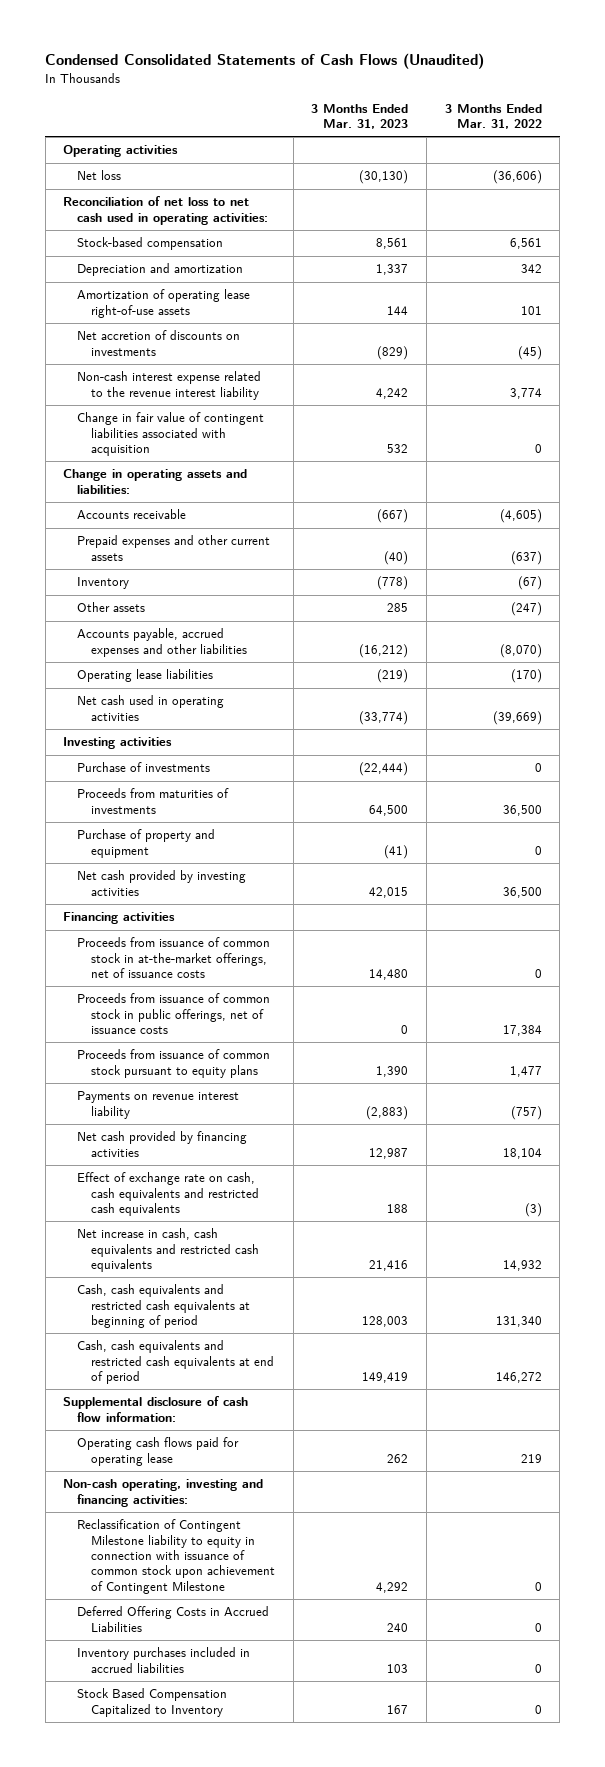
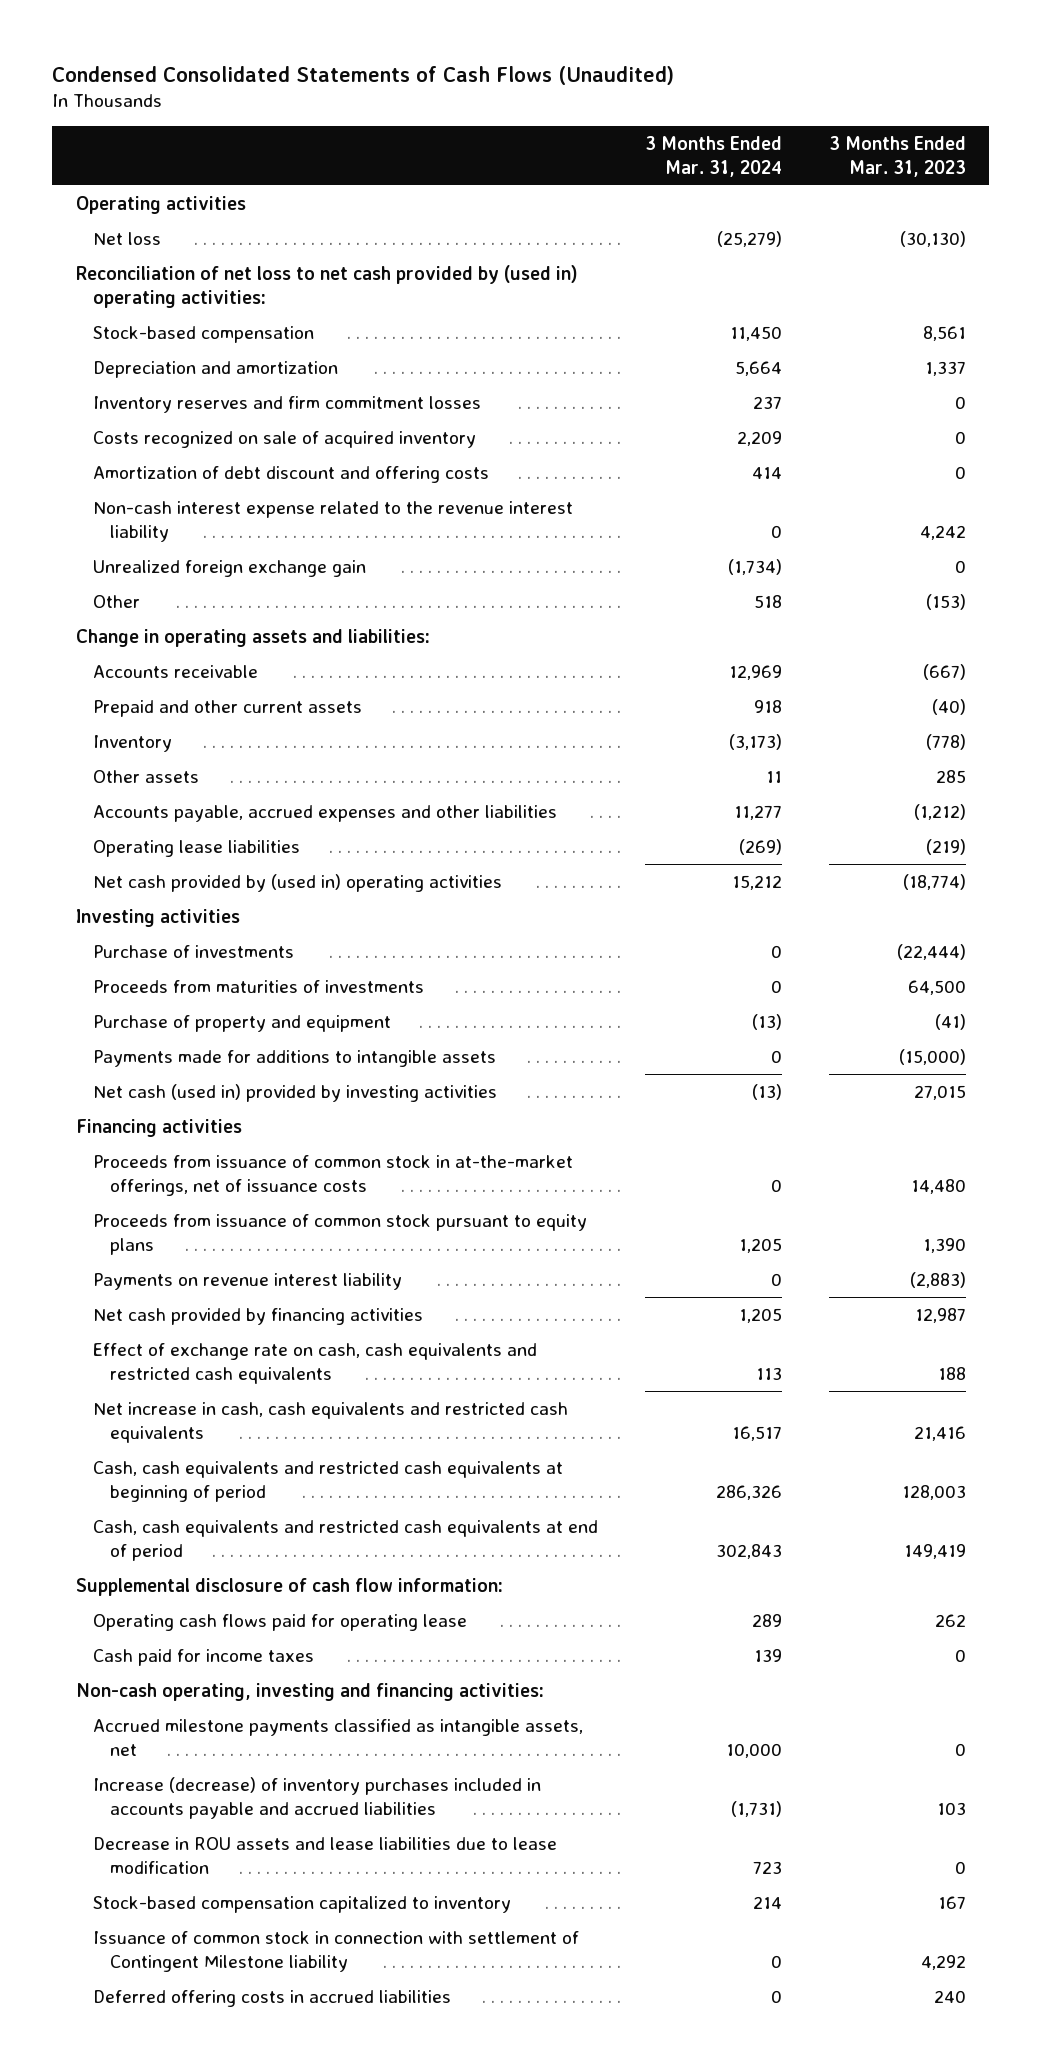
- | 3 Months Ended Mar. 31, 2023 | 3 Months Ended Mar. 31, 2022
+ | 3 Months Ended Mar. 31, 2024 | 3 Months Ended Mar. 31, 2023
- Reconciliation of net loss to net cash used in operating activities:
+ Reconciliation of net loss to net cash provided by (used in) operating activities:
- Amortization of operating lease right-of-use assets | 144 | 101
- Net accretion of discounts on investments | (829) | (45)
+ Inventory reserves and firm commitment losses | 237 | 0
+ Costs recognized on sale of acquired inventory | 2,209 | 0
+ Amortization of debt discount and offering costs | 414 | 0
- Change in fair value of contingent liabilities associated with acquisition | 532 | 0
+ Unrealized foreign exchange gain | (1,734) | 0
+ Other | 518 | (153)
- Prepaid expenses and other current assets | (40) | (637)
+ Prepaid and other current assets | 918 | (40)
- Accounts payable, accrued expenses and other liabilities | (16,212) | (8,070)
+ Accounts payable, accrued expenses and other liabilities | 11,277 | (1,212)
- Net cash used in operating activities | (33,774) | (39,669)
+ Net cash provided by (used in) operating activities | 15,212 | (18,774)
- Net cash provided by investing activities | 42,015 | 36,500
+ Payments made for additions to intangible assets | 0 | (15,000)
+ Net cash (used in) provided by investing activities | (13) | 27,015
- Proceeds from issuance of common stock in public offerings, net of issuance costs | 0 | 17,384
+ Cash paid for income taxes | 139 | 0
- Reclassification of Contingent Milestone liability to equity in connection with issuance of common stock upon achievement of Contingent Milestone | 4,292 | 0
- Deferred Offering Costs in Accrued Liabilities | 240 | 0
- Inventory purchases included in accrued liabilities | 103 | 0
- Stock Based Compensation Capitalized to Inventory | 167 | 0
+ Accrued milestone payments classified as intangible assets, net | 10,000 | 0
+ Increase (decrease) of inventory purchases included in accounts payable and accrued liabilities | (1,731) | 103
+ Decrease in ROU assets and lease liabilities due to lease modification | 723 | 0
+ Stock-based compensation capitalized to inventory | 214 | 167
+ Issuance of common stock in connection with settlement of Contingent Milestone liability | 0 | 4,292
+ Deferred offering costs in accrued liabilities | 0 | 240

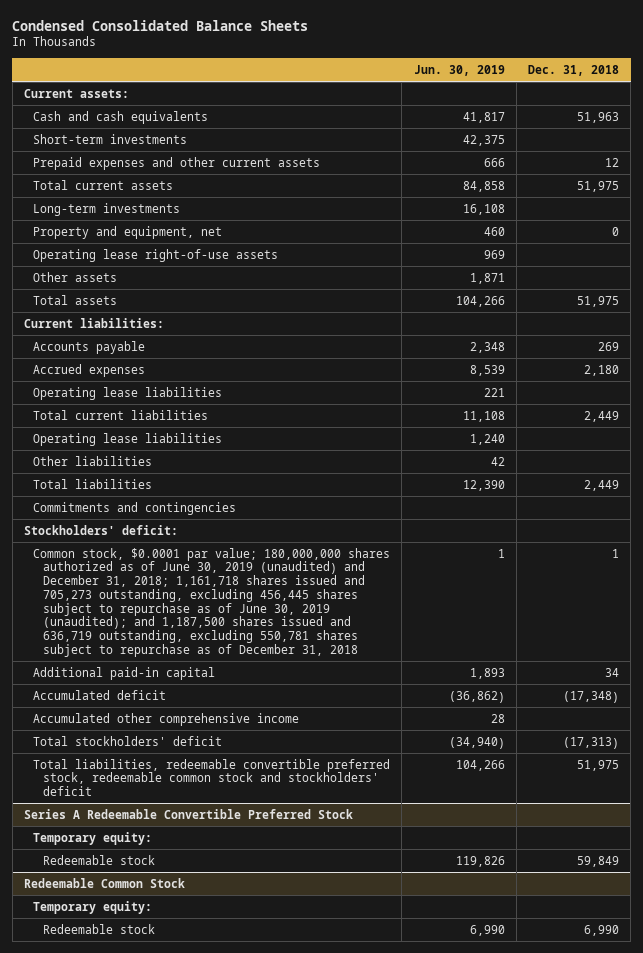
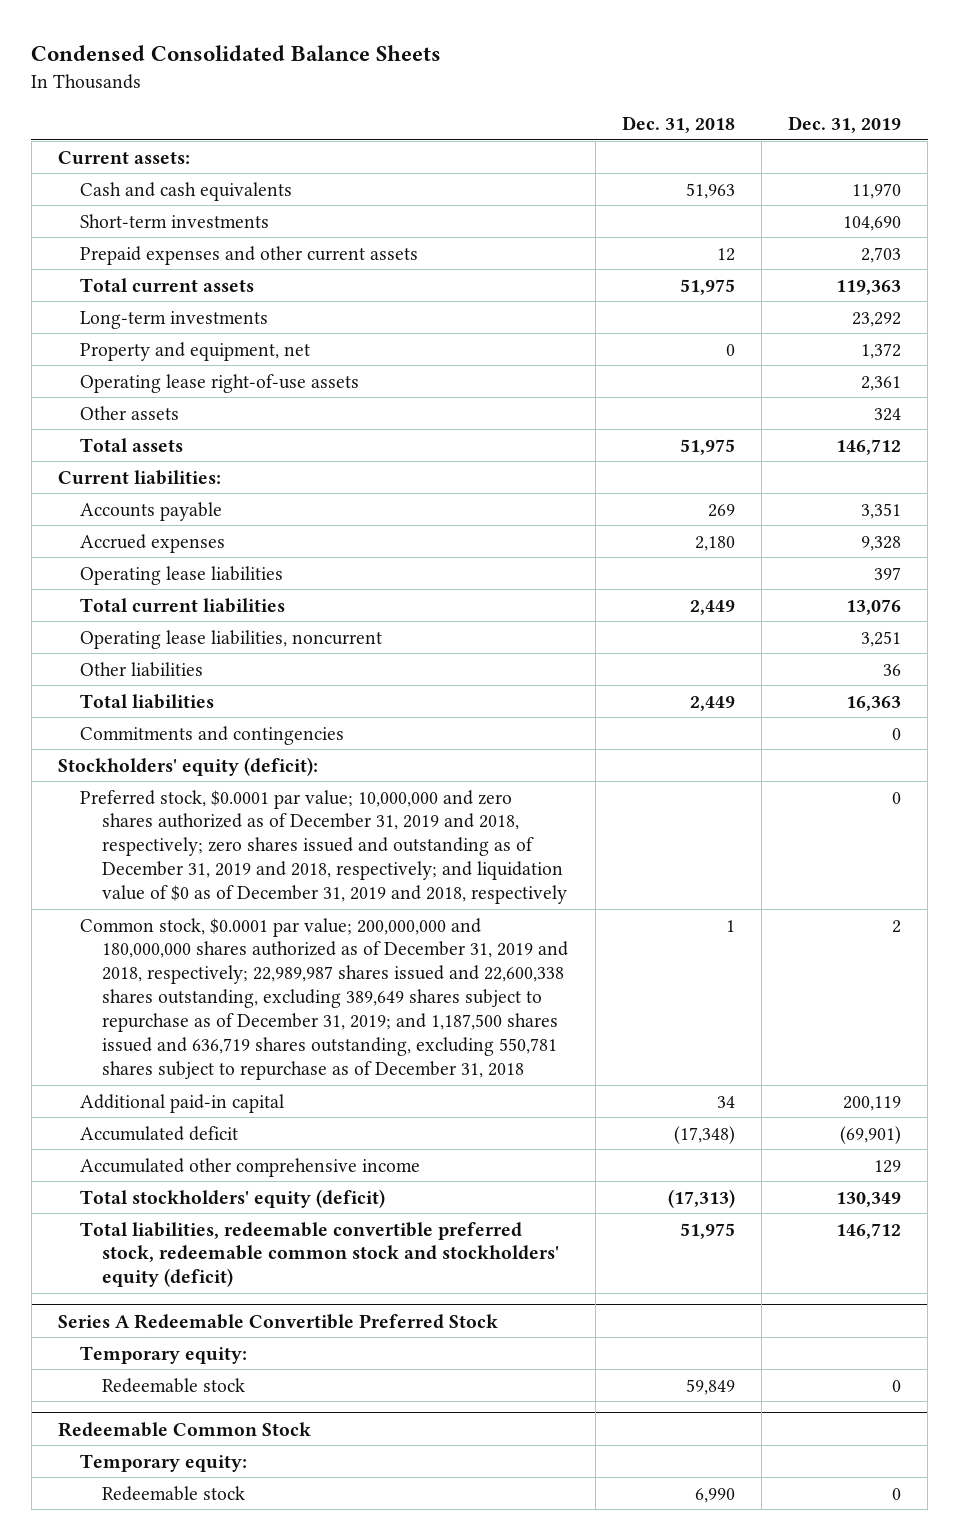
- | Jun. 30, 2019 | Dec. 31, 2018
+ | Dec. 31, 2018 | Dec. 31, 2019
- Operating lease liabilities | 1,240 |
+ Operating lease liabilities, noncurrent | | 3,251
- Stockholders' deficit:
- Common stock, $0.0001 par value; 180,000,000 shares authorized as of June 30, 2019 (unaudited) and December 31, 2018; 1,161,718 shares issued and 705,273 outstanding, excluding 456,445 shares subject to repurchase as of June 30, 2019 (unaudited); and 1,187,500 shares issued and 636,719 outstanding, excluding 550,781 shares subject to repurchase as of December 31, 2018 | 1 | 1
+ Stockholders' equity (deficit):
+ Preferred stock, $0.0001 par value; 10,000,000 and zero shares authorized as of December 31, 2019 and 2018, respectively; zero shares issued and outstanding as of December 31, 2019 and 2018, respectively; and liquidation value of $0 as of December 31, 2019 and 2018, respectively | | 0
+ Common stock, $0.0001 par value; 200,000,000 and 180,000,000 shares authorized as of December 31, 2019 and 2018, respectively; 22,989,987 shares issued and 22,600,338 shares outstanding, excluding 389,649 shares subject to repurchase as of December 31, 2019; and 1,187,500 shares issued and 636,719 shares outstanding, excluding 550,781 shares subject to repurchase as of December 31, 2018 | 1 | 2
- Total stockholders' deficit | (34,940) | (17,313)
- Total liabilities, redeemable convertible preferred stock, redeemable common stock and stockholders' deficit | 104,266 | 51,975
+ Total stockholders' equity (deficit) | (17,313) | 130,349
+ Total liabilities, redeemable convertible preferred stock, redeemable common stock and stockholders' equity (deficit) | 51,975 | 146,712

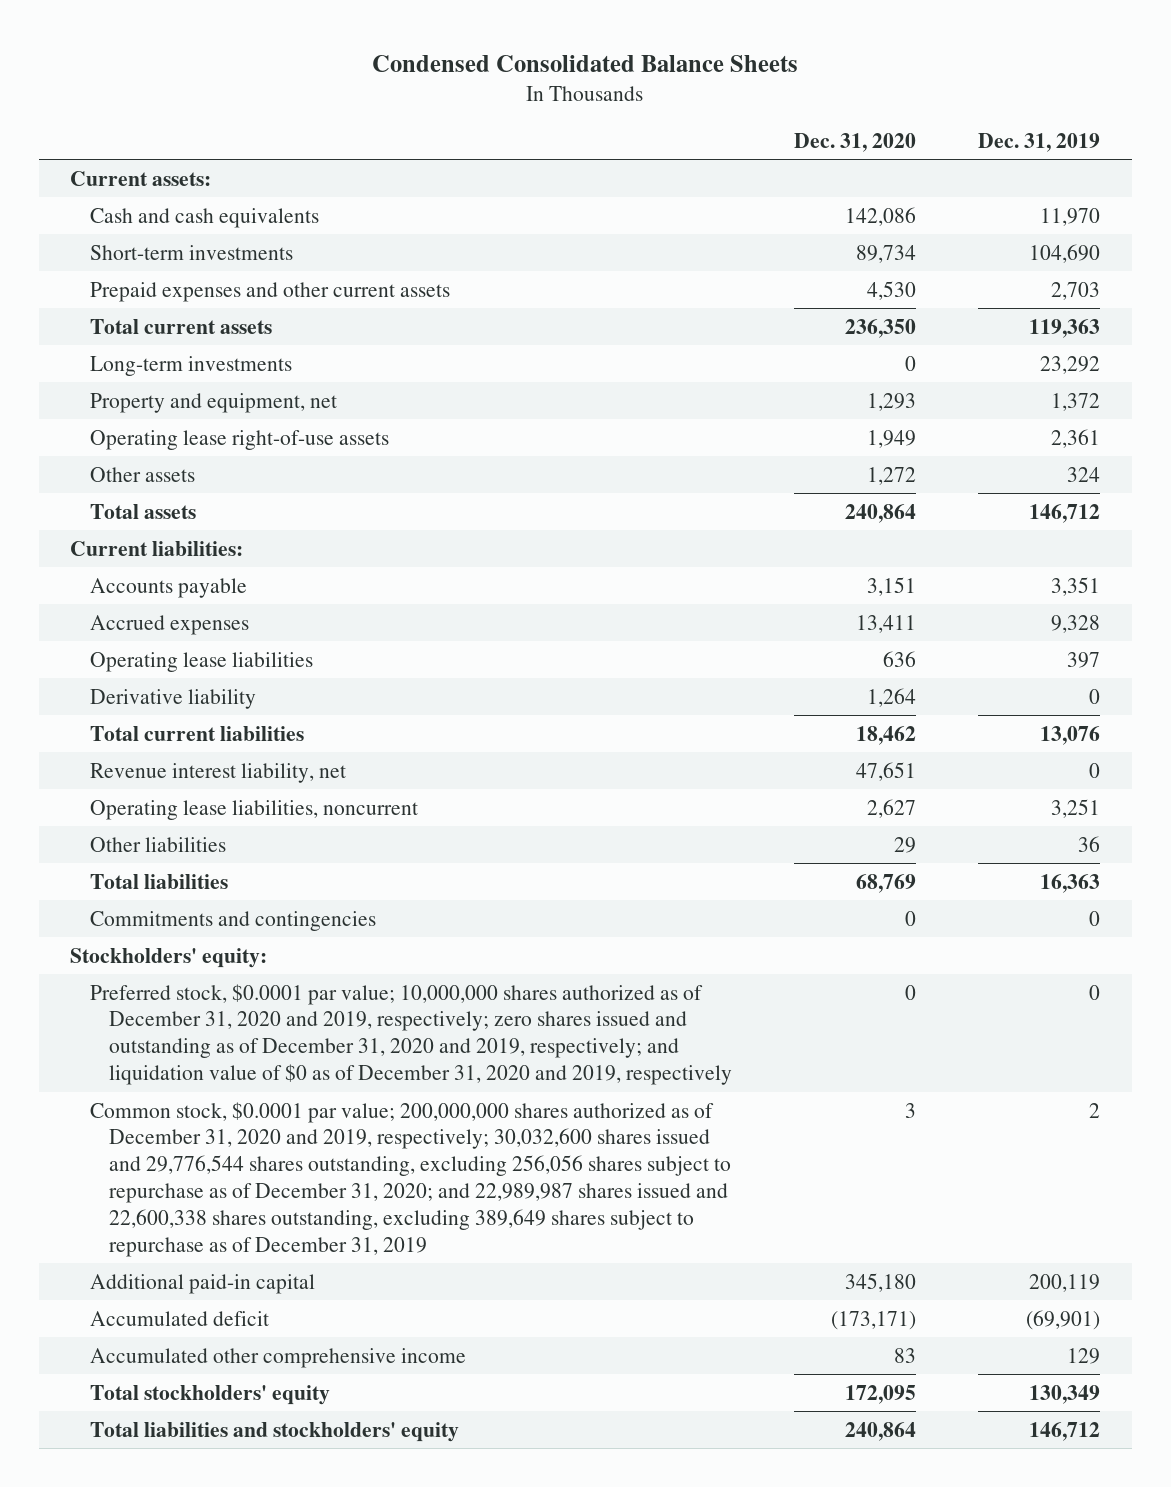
- | Dec. 31, 2018 | Dec. 31, 2019
+ | Dec. 31, 2020 | Dec. 31, 2019
+ Derivative liability | 1,264 | 0
+ Revenue interest liability, net | 47,651 | 0
- Stockholders' equity (deficit):
- Preferred stock, $0.0001 par value; 10,000,000 and zero shares authorized as of December 31, 2019 and 2018, respectively; zero shares issued and outstanding as of December 31, 2019 and 2018, respectively; and liquidation value of $0 as of December 31, 2019 and 2018, respectively | | 0
- Common stock, $0.0001 par value; 200,000,000 and 180,000,000 shares authorized as of December 31, 2019 and 2018, respectively; 22,989,987 shares issued and 22,600,338 shares outstanding, excluding 389,649 shares subject to repurchase as of December 31, 2019; and 1,187,500 shares issued and 636,719 shares outstanding, excluding 550,781 shares subject to repurchase as of December 31, 2018 | 1 | 2
+ Stockholders' equity:
+ Preferred stock, $0.0001 par value; 10,000,000 shares authorized as of December 31, 2020 and 2019, respectively; zero shares issued and outstanding as of December 31, 2020 and 2019, respectively; and liquidation value of $0 as of December 31, 2020 and 2019, respectively | 0 | 0
+ Common stock, $0.0001 par value; 200,000,000 shares authorized as of December 31, 2020 and 2019, respectively; 30,032,600 shares issued and 29,776,544 shares outstanding, excluding 256,056 shares subject to repurchase as of December 31, 2020; and 22,989,987 shares issued and 22,600,338 shares outstanding, excluding 389,649 shares subject to repurchase as of December 31, 2019 | 3 | 2
- Total stockholders' equity (deficit) | (17,313) | 130,349
- Total liabilities, redeemable convertible preferred stock, redeemable common stock and stockholders' equity (deficit) | 51,975 | 146,712
- Series A Redeemable Convertible Preferred Stock
- Temporary equity:
- Redeemable stock | 59,849 | 0
- Redeemable Common Stock
- Temporary equity:
- Redeemable stock | 6,990 | 0
+ Total stockholders' equity | 172,095 | 130,349
+ Total liabilities and stockholders' equity | 240,864 | 146,712

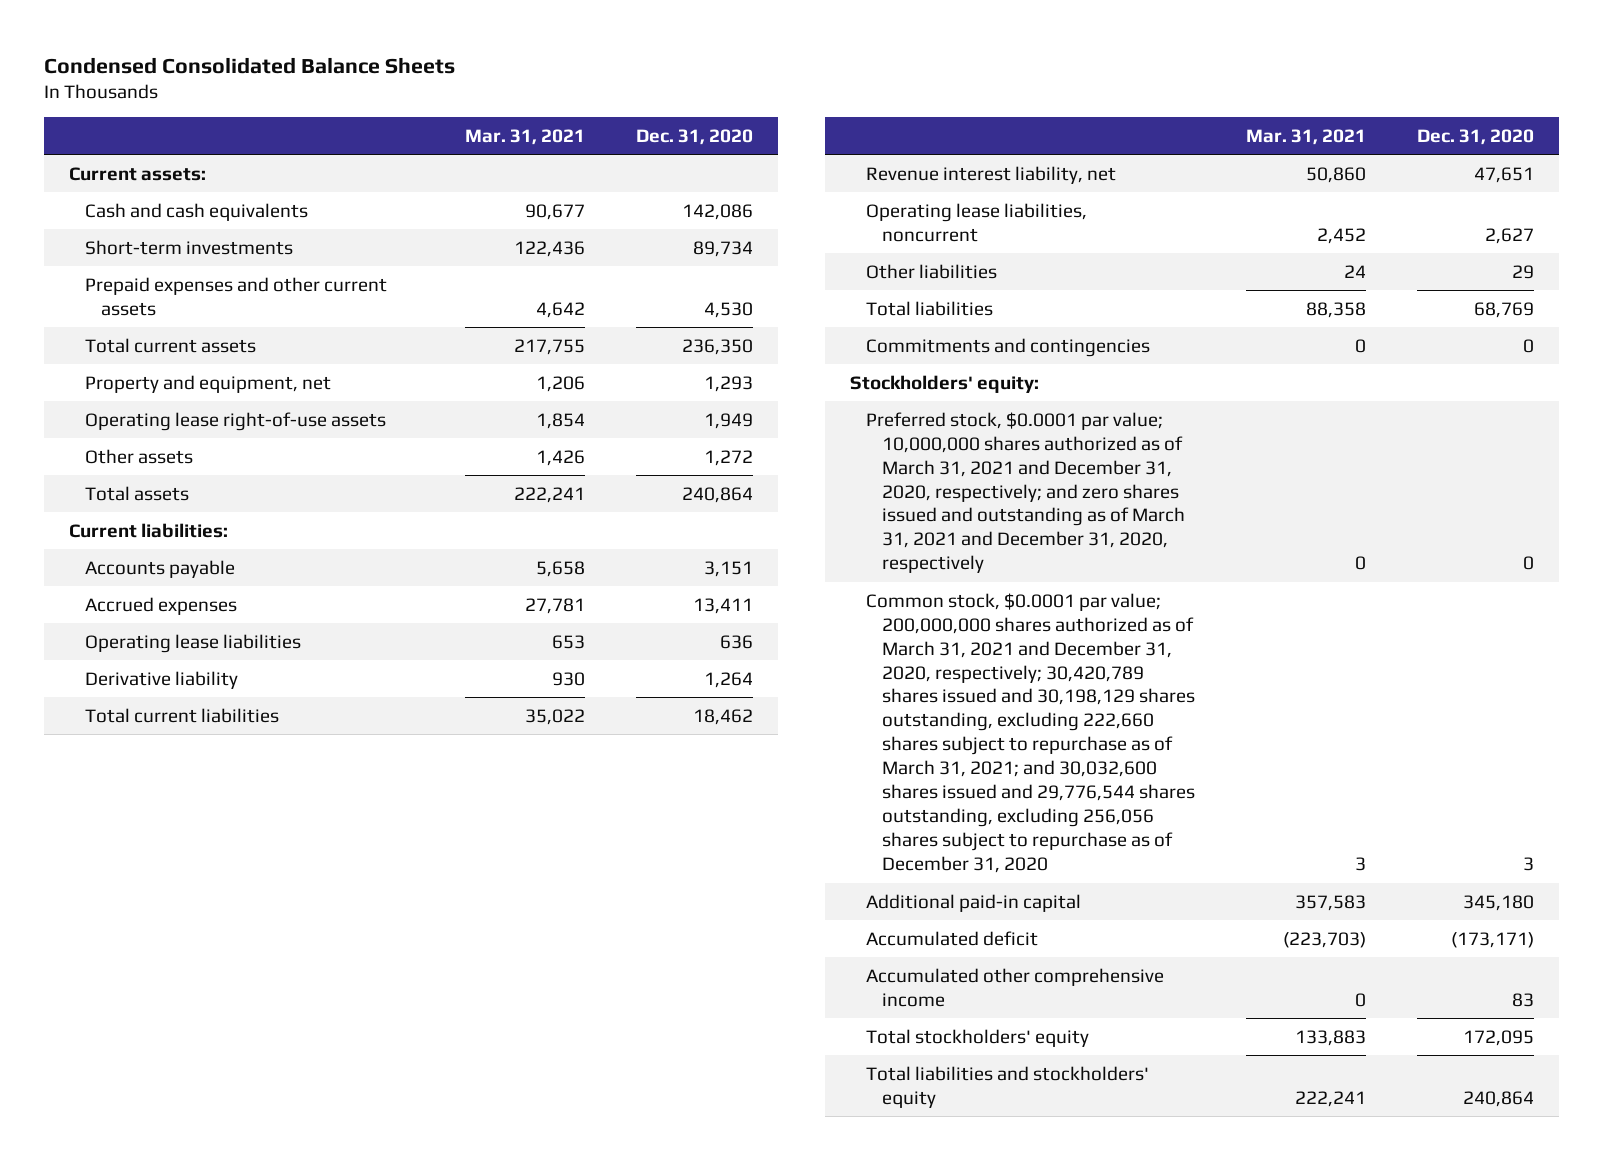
- | Dec. 31, 2020 | Dec. 31, 2019
+ | Mar. 31, 2021 | Dec. 31, 2020
- Long-term investments | 0 | 23,292
- Preferred stock, $0.0001 par value; 10,000,000 shares authorized as of December 31, 2020 and 2019, respectively; zero shares issued and outstanding as of December 31, 2020 and 2019, respectively; and liquidation value of $0 as of December 31, 2020 and 2019, respectively | 0 | 0
- Common stock, $0.0001 par value; 200,000,000 shares authorized as of December 31, 2020 and 2019, respectively; 30,032,600 shares issued and 29,776,544 shares outstanding, excluding 256,056 shares subject to repurchase as of December 31, 2020; and 22,989,987 shares issued and 22,600,338 shares outstanding, excluding 389,649 shares subject to repurchase as of December 31, 2019 | 3 | 2
+ Preferred stock, $0.0001 par value; 10,000,000 shares authorized as of March 31, 2021 and December 31, 2020, respectively; and zero shares issued and outstanding as of March 31, 2021 and December 31, 2020, respectively | 0 | 0
+ Common stock, $0.0001 par value; 200,000,000 shares authorized as of March 31, 2021 and December 31, 2020, respectively; 30,420,789 shares issued and 30,198,129 shares outstanding, excluding 222,660 shares subject to repurchase as of March 31, 2021; and 30,032,600 shares issued and 29,776,544 shares outstanding, excluding 256,056 shares subject to repurchase as of December 31, 2020 | 3 | 3

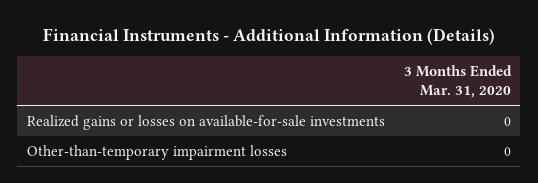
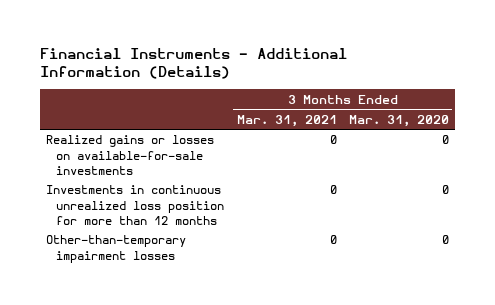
- | 3 Months Ended Mar. 31, 2020
+ | 3 Months Ended Mar. 31, 2021 | 3 Months Ended Mar. 31, 2020
+ Investments in continuous unrealized loss position for more than 12 months | 0 | 0

